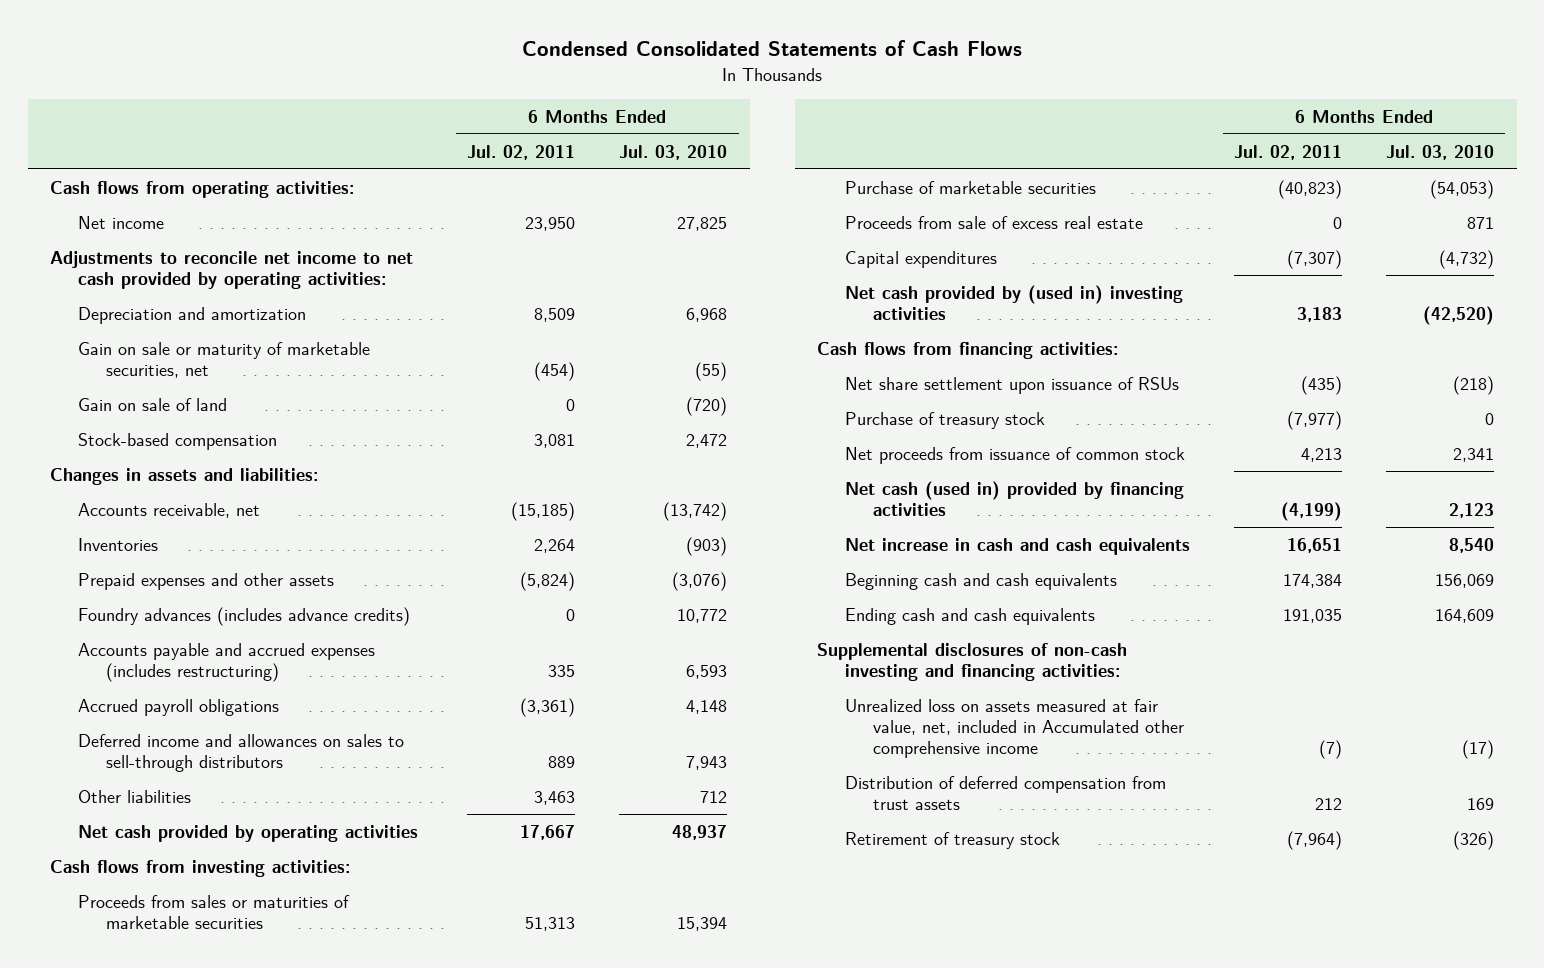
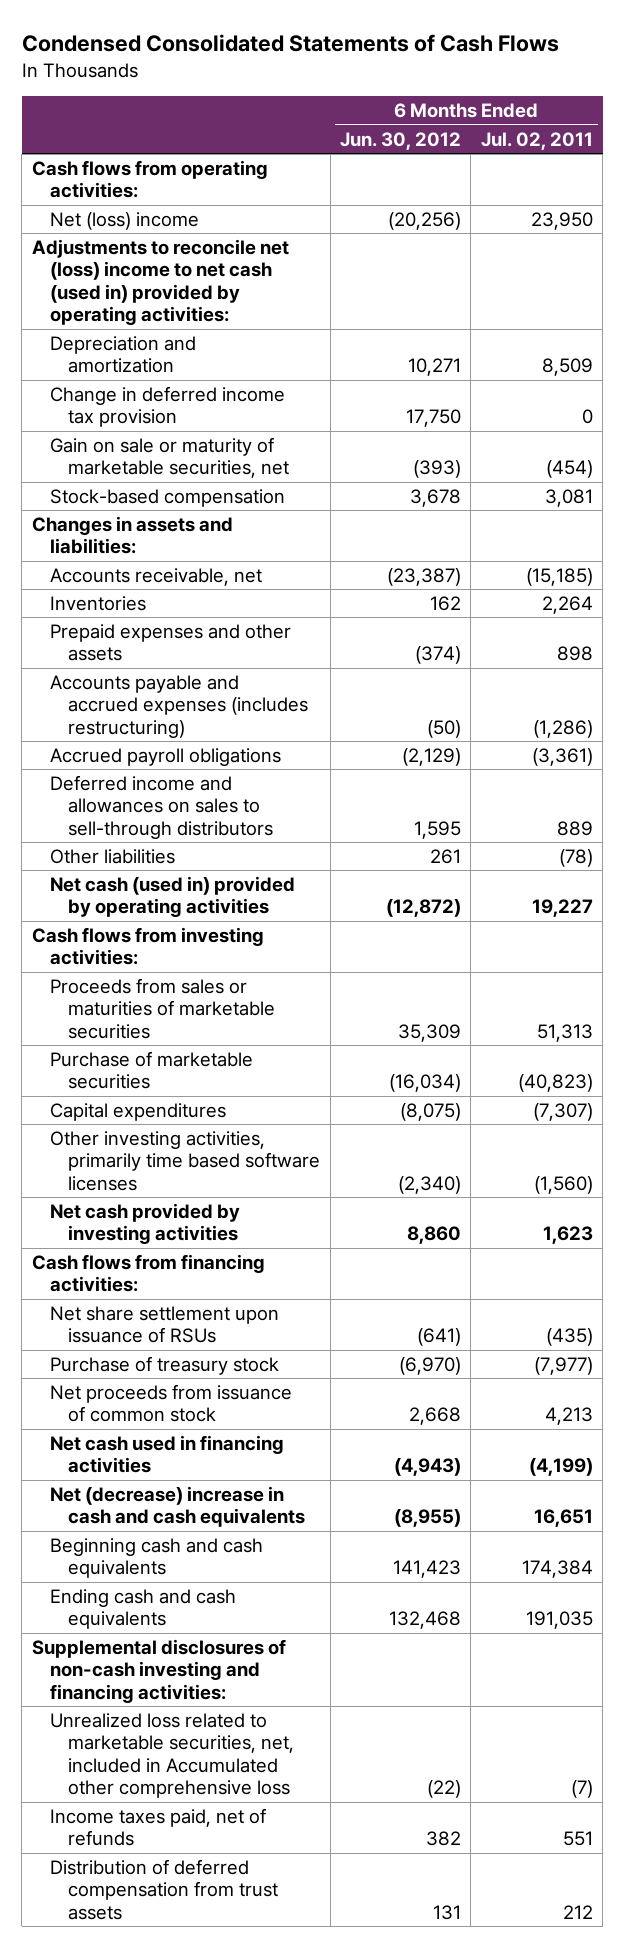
- | 6 Months Ended Jul. 02, 2011 | 6 Months Ended Jul. 03, 2010
+ | 6 Months Ended Jun. 30, 2012 | 6 Months Ended Jul. 02, 2011
- Net income | 23,950 | 27,825
- Adjustments to reconcile net income to net cash provided by operating activities:
+ Net (loss) income | (20,256) | 23,950
+ Adjustments to reconcile net (loss) income to net cash (used in) provided by operating activities:
+ Change in deferred income tax provision | 17,750 | 0
- Gain on sale of land | 0 | (720)
- Prepaid expenses and other assets | (5,824) | (3,076)
- Foundry advances (includes advance credits) | 0 | 10,772
- Accounts payable and accrued expenses (includes restructuring) | 335 | 6,593
+ Prepaid expenses and other assets | (374) | 898
+ Accounts payable and accrued expenses (includes restructuring) | (50) | (1,286)
- Other liabilities | 3,463 | 712
- Net cash provided by operating activities | 17,667 | 48,937
+ Other liabilities | 261 | (78)
+ Net cash (used in) provided by operating activities | (12,872) | 19,227
- Proceeds from sale of excess real estate | 0 | 871
- Net cash provided by (used in) investing activities | 3,183 | (42,520)
+ Other investing activities, primarily time based software licenses | (2,340) | (1,560)
+ Net cash provided by investing activities | 8,860 | 1,623
- Net cash (used in) provided by financing activities | (4,199) | 2,123
- Net increase in cash and cash equivalents | 16,651 | 8,540
+ Net cash used in financing activities | (4,943) | (4,199)
+ Net (decrease) increase in cash and cash equivalents | (8,955) | 16,651
- Unrealized loss on assets measured at fair value, net, included in Accumulated other comprehensive income | (7) | (17)
+ Unrealized loss related to marketable securities, net, included in Accumulated other comprehensive loss | (22) | (7)
+ Income taxes paid, net of refunds | 382 | 551
- Retirement of treasury stock | (7,964) | (326)

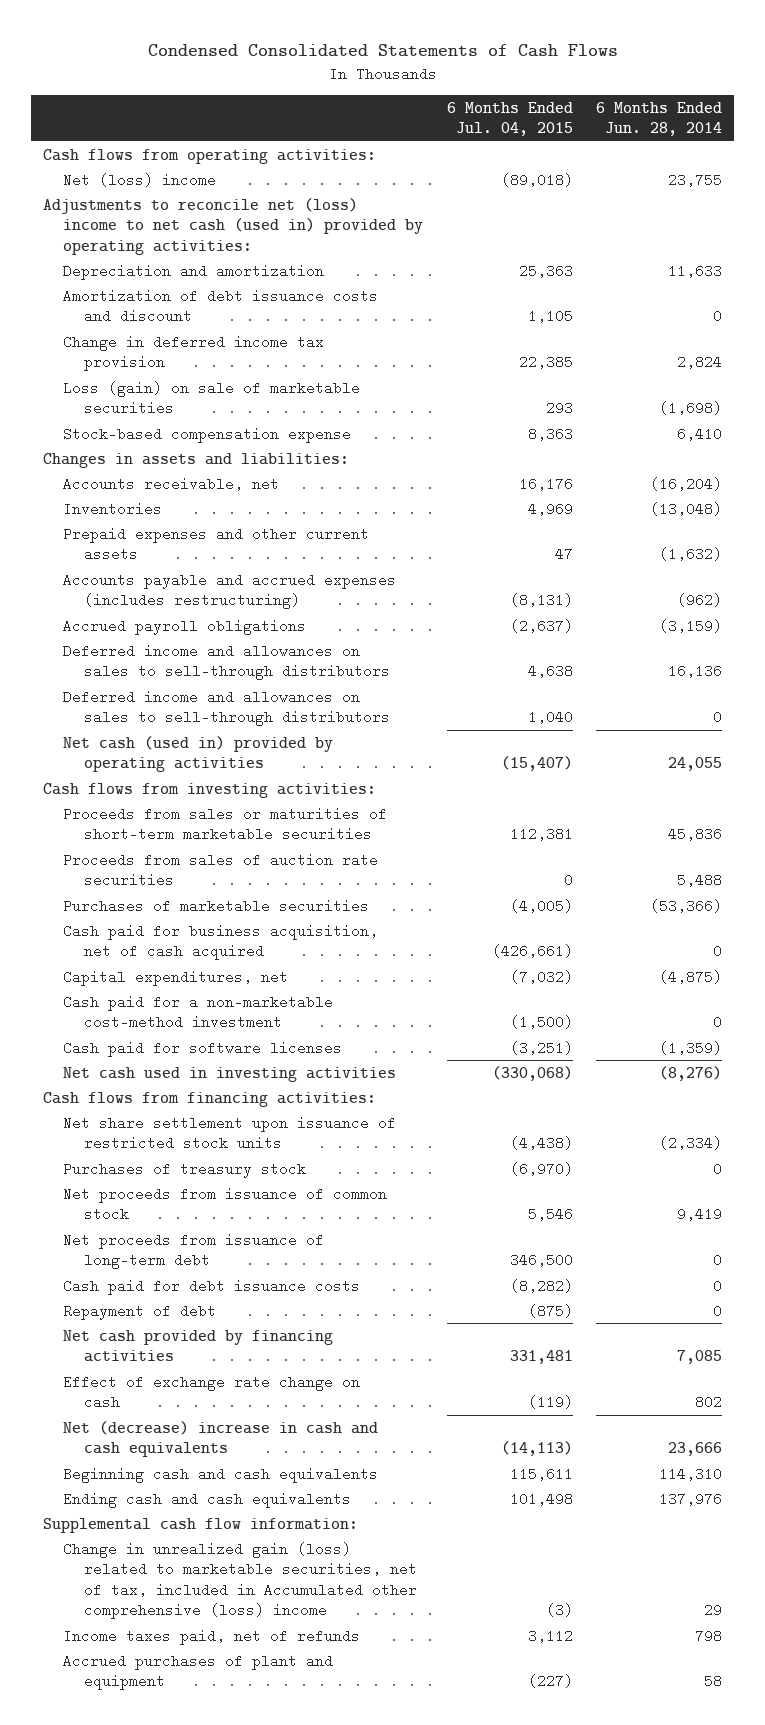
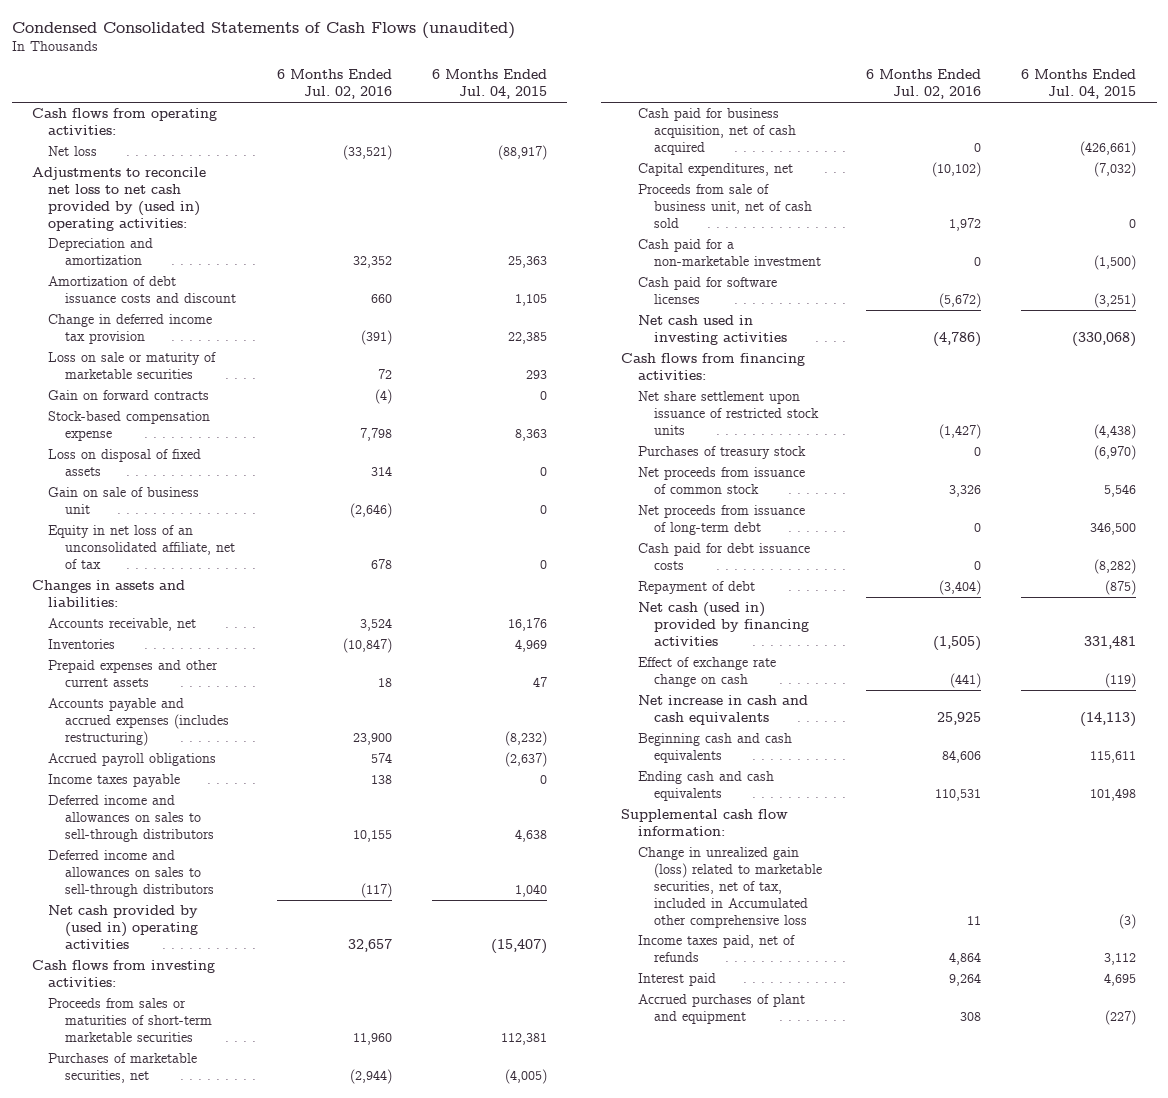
- Condensed Consolidated Statements of Cash Flows
+ Condensed Consolidated Statements of Cash Flows (unaudited)
- | 6 Months Ended Jul. 04, 2015 | 6 Months Ended Jun. 28, 2014
+ | 6 Months Ended Jul. 02, 2016 | 6 Months Ended Jul. 04, 2015
- Net (loss) income | (89,018) | 23,755
- Adjustments to reconcile net (loss) income to net cash (used in) provided by operating activities:
+ Net loss | (33,521) | (88,917)
+ Adjustments to reconcile net loss to net cash provided by (used in) operating activities:
- Loss (gain) on sale of marketable securities | 293 | (1,698)
+ Loss on sale or maturity of marketable securities | 72 | 293
+ Gain on forward contracts | (4) | 0
+ Loss on disposal of fixed assets | 314 | 0
+ Gain on sale of business unit | (2,646) | 0
+ Equity in net loss of an unconsolidated affiliate, net of tax | 678 | 0
- Accounts payable and accrued expenses (includes restructuring) | (8,131) | (962)
+ Accounts payable and accrued expenses (includes restructuring) | 23,900 | (8,232)
+ Income taxes payable | 138 | 0
- Net cash (used in) provided by operating activities | (15,407) | 24,055
+ Net cash provided by (used in) operating activities | 32,657 | (15,407)
- Proceeds from sales of auction rate securities | 0 | 5,488
- Purchases of marketable securities | (4,005) | (53,366)
+ Purchases of marketable securities, net | (2,944) | (4,005)
- Cash paid for a non-marketable cost-method investment | (1,500) | 0
+ Proceeds from sale of business unit, net of cash sold | 1,972 | 0
+ Cash paid for a non-marketable investment | 0 | (1,500)
- Net cash provided by financing activities | 331,481 | 7,085
+ Net cash (used in) provided by financing activities | (1,505) | 331,481
- Net (decrease) increase in cash and cash equivalents | (14,113) | 23,666
+ Net increase in cash and cash equivalents | 25,925 | (14,113)
- Change in unrealized gain (loss) related to marketable securities, net of tax, included in Accumulated other comprehensive (loss) income | (3) | 29
+ Change in unrealized gain (loss) related to marketable securities, net of tax, included in Accumulated other comprehensive loss | 11 | (3)
+ Interest paid | 9,264 | 4,695

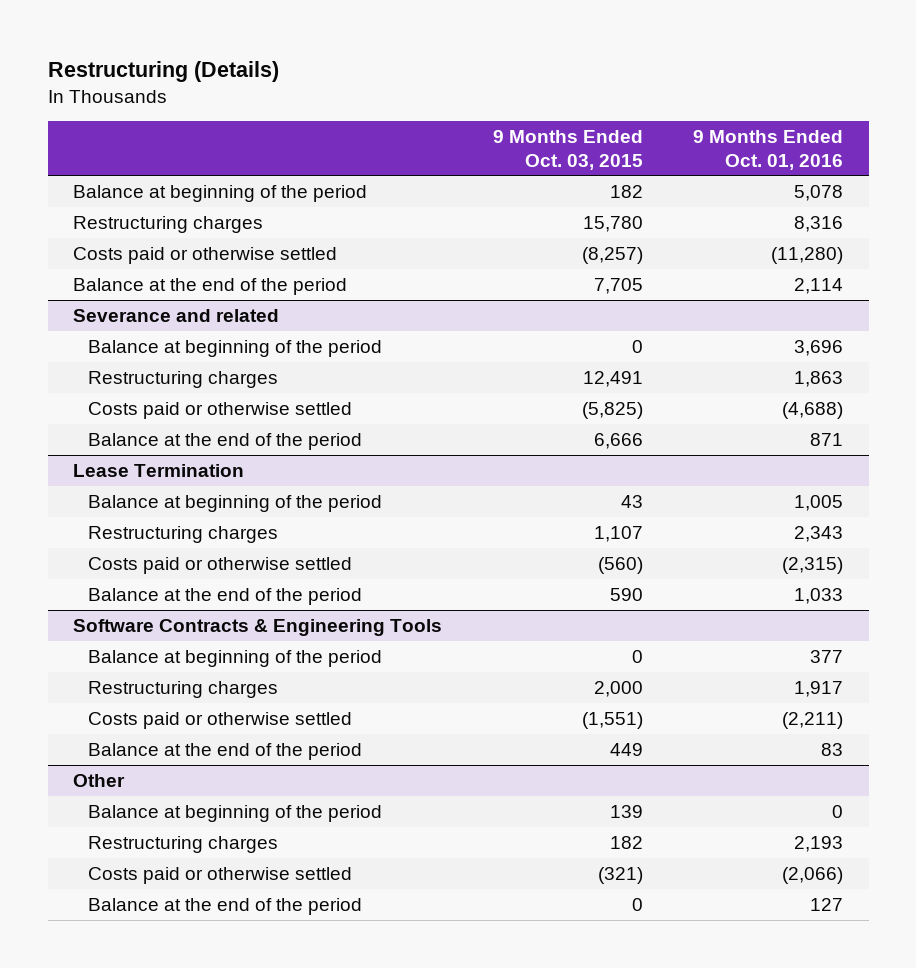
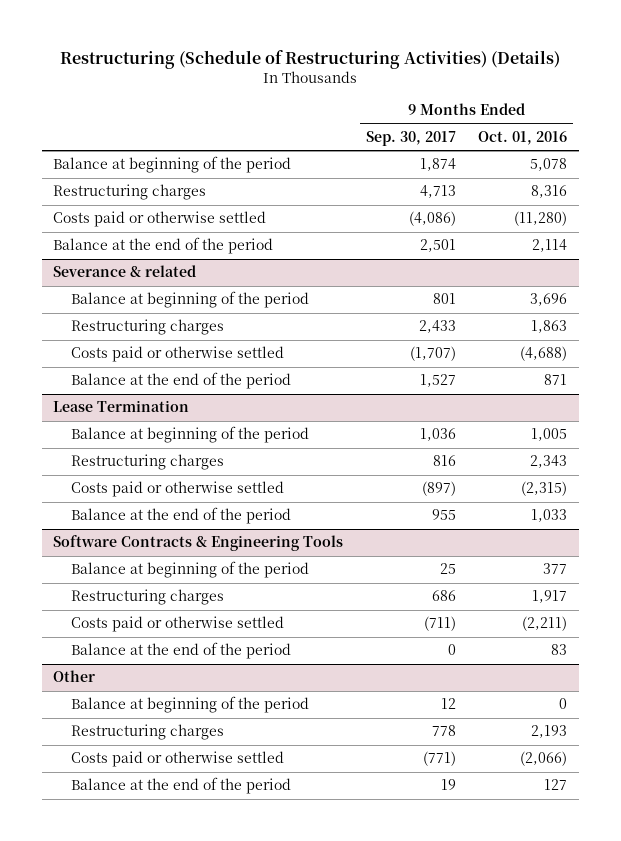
- Restructuring (Details)
+ Restructuring (Schedule of Restructuring Activities) (Details)
- | 9 Months Ended Oct. 03, 2015 | 9 Months Ended Oct. 01, 2016
+ | 9 Months Ended Sep. 30, 2017 | 9 Months Ended Oct. 01, 2016
- Severance and related
+ Severance & related

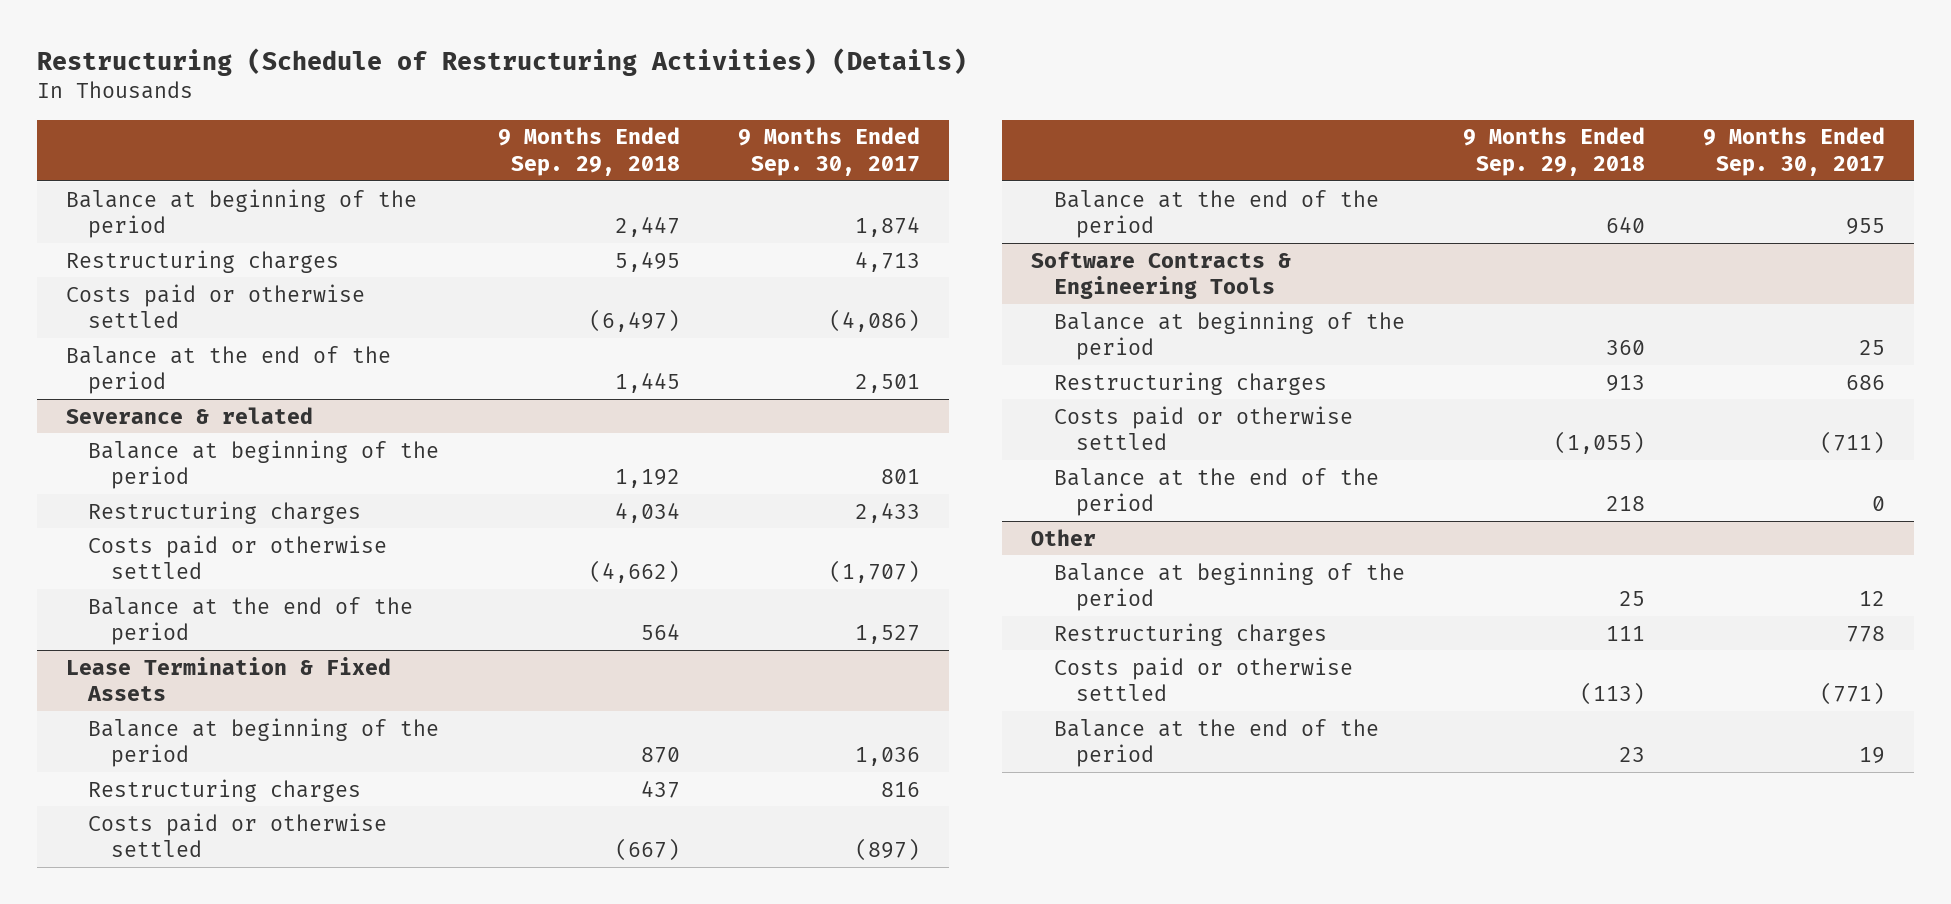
- | 9 Months Ended Sep. 30, 2017 | 9 Months Ended Oct. 01, 2016
+ | 9 Months Ended Sep. 29, 2018 | 9 Months Ended Sep. 30, 2017
- Lease Termination
+ Lease Termination & Fixed Assets

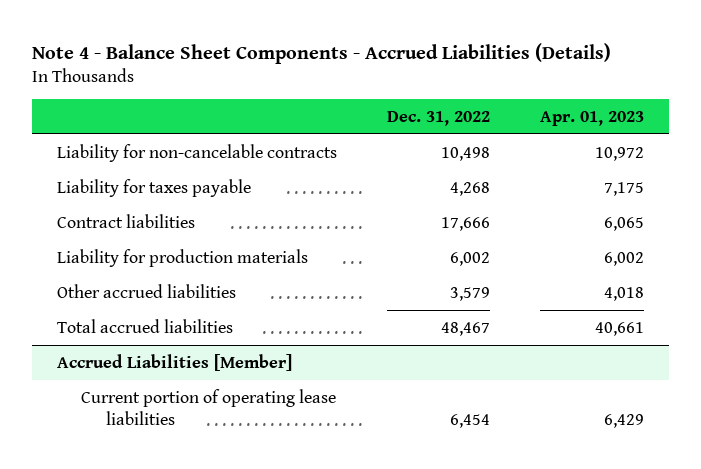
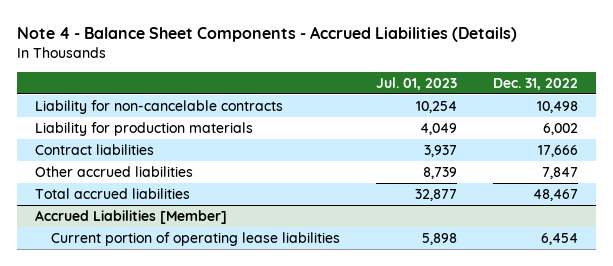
- | Dec. 31, 2022 | Apr. 01, 2023
+ | Jul. 01, 2023 | Dec. 31, 2022
- Liability for taxes payable | 4,268 | 7,175
- Other accrued liabilities | 3,579 | 4,018
moved down: Contract liabilities | 3,937 | 17,666
+ Other accrued liabilities | 8,739 | 7,847

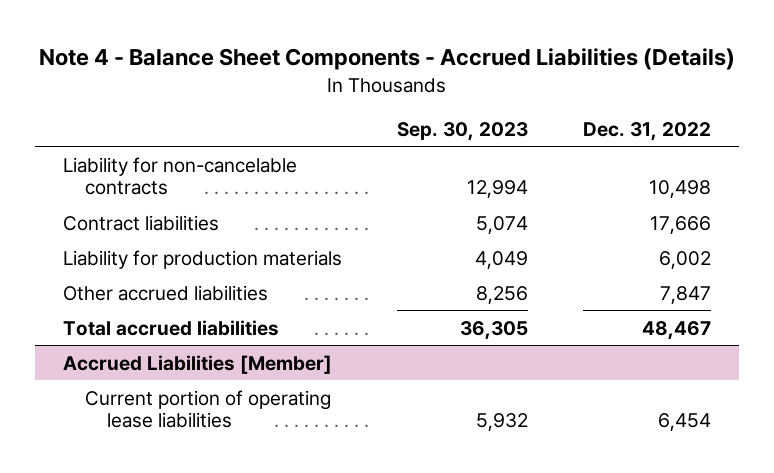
- | Jul. 01, 2023 | Dec. 31, 2022
+ | Sep. 30, 2023 | Dec. 31, 2022
moved down: Liability for production materials | 4,049 | 6,002

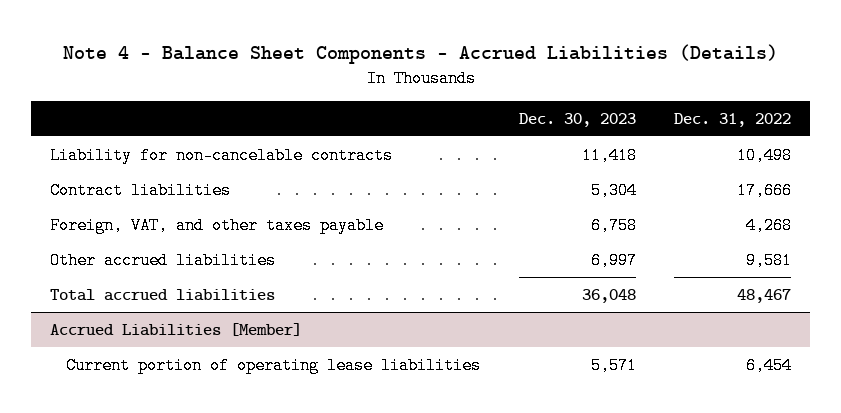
- | Sep. 30, 2023 | Dec. 31, 2022
+ | Dec. 30, 2023 | Dec. 31, 2022
- Liability for production materials | 4,049 | 6,002
- Other accrued liabilities | 8,256 | 7,847
+ Foreign, VAT, and other taxes payable | 6,758 | 4,268
+ Other accrued liabilities | 6,997 | 9,581

